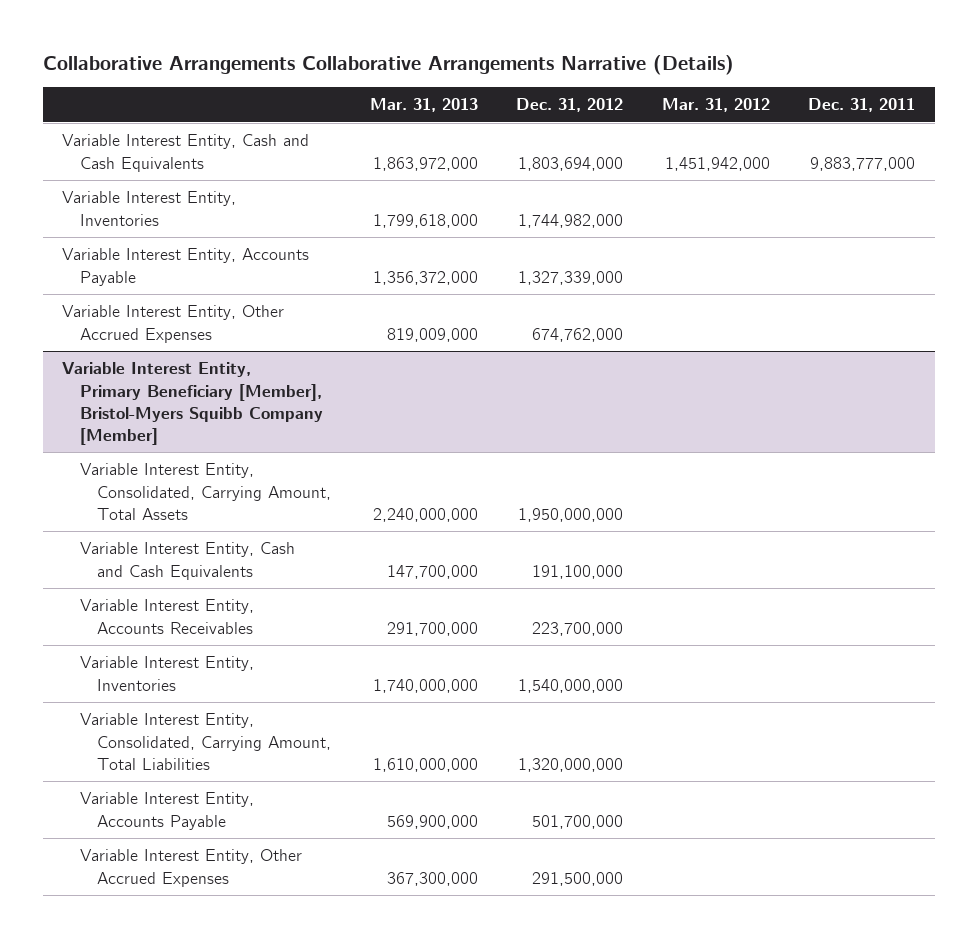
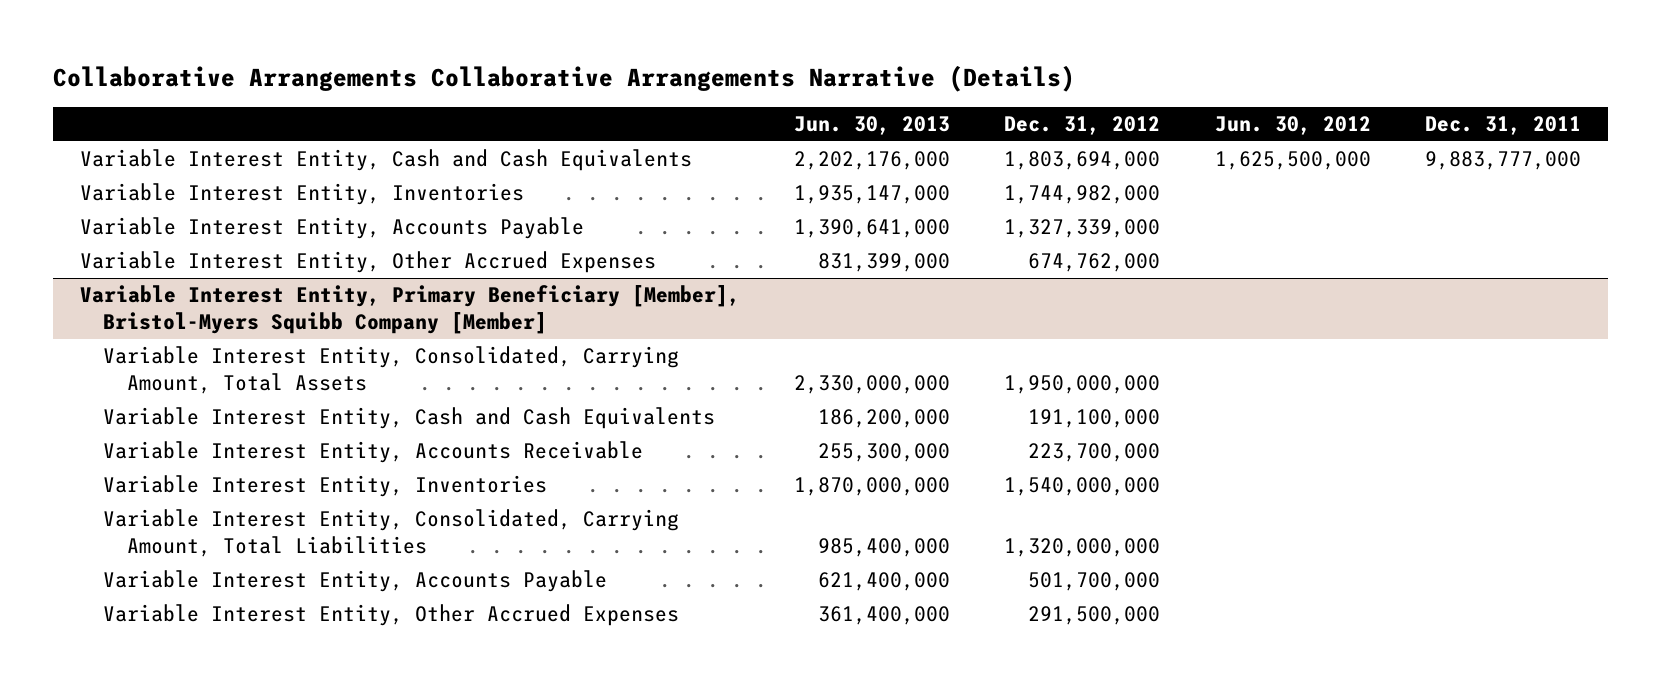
- | Mar. 31, 2013 | Dec. 31, 2012 | Mar. 31, 2012 | Dec. 31, 2011
+ | Jun. 30, 2013 | Dec. 31, 2012 | Jun. 30, 2012 | Dec. 31, 2011
@ Variable Interest Entity, Primary Beneficiary [Member], Bristol-Myers Squibb Company [Member]
- Variable Interest Entity, Accounts Receivables | 291,700,000 | 223,700,000 | |
+ Variable Interest Entity, Accounts Receivable | 255,300,000 | 223,700,000 | |

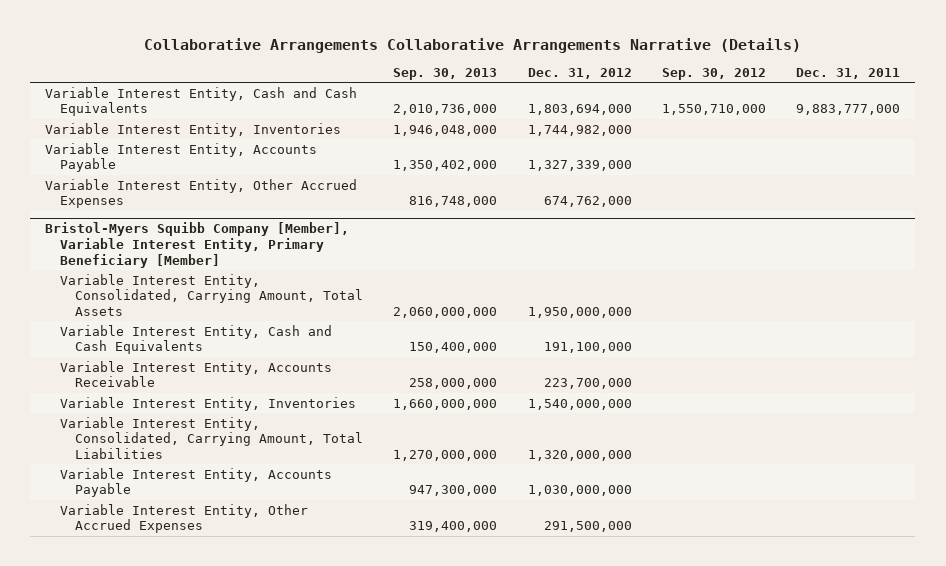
- | Jun. 30, 2013 | Dec. 31, 2012 | Jun. 30, 2012 | Dec. 31, 2011
+ | Sep. 30, 2013 | Dec. 31, 2012 | Sep. 30, 2012 | Dec. 31, 2011
- Variable Interest Entity, Primary Beneficiary [Member], Bristol-Myers Squibb Company [Member]
+ Bristol-Myers Squibb Company [Member], Variable Interest Entity, Primary Beneficiary [Member]
- Variable Interest Entity, Accounts Payable | 621,400,000 | 501,700,000 | |
+ Variable Interest Entity, Accounts Payable | 947,300,000 | 1,030,000,000 | |

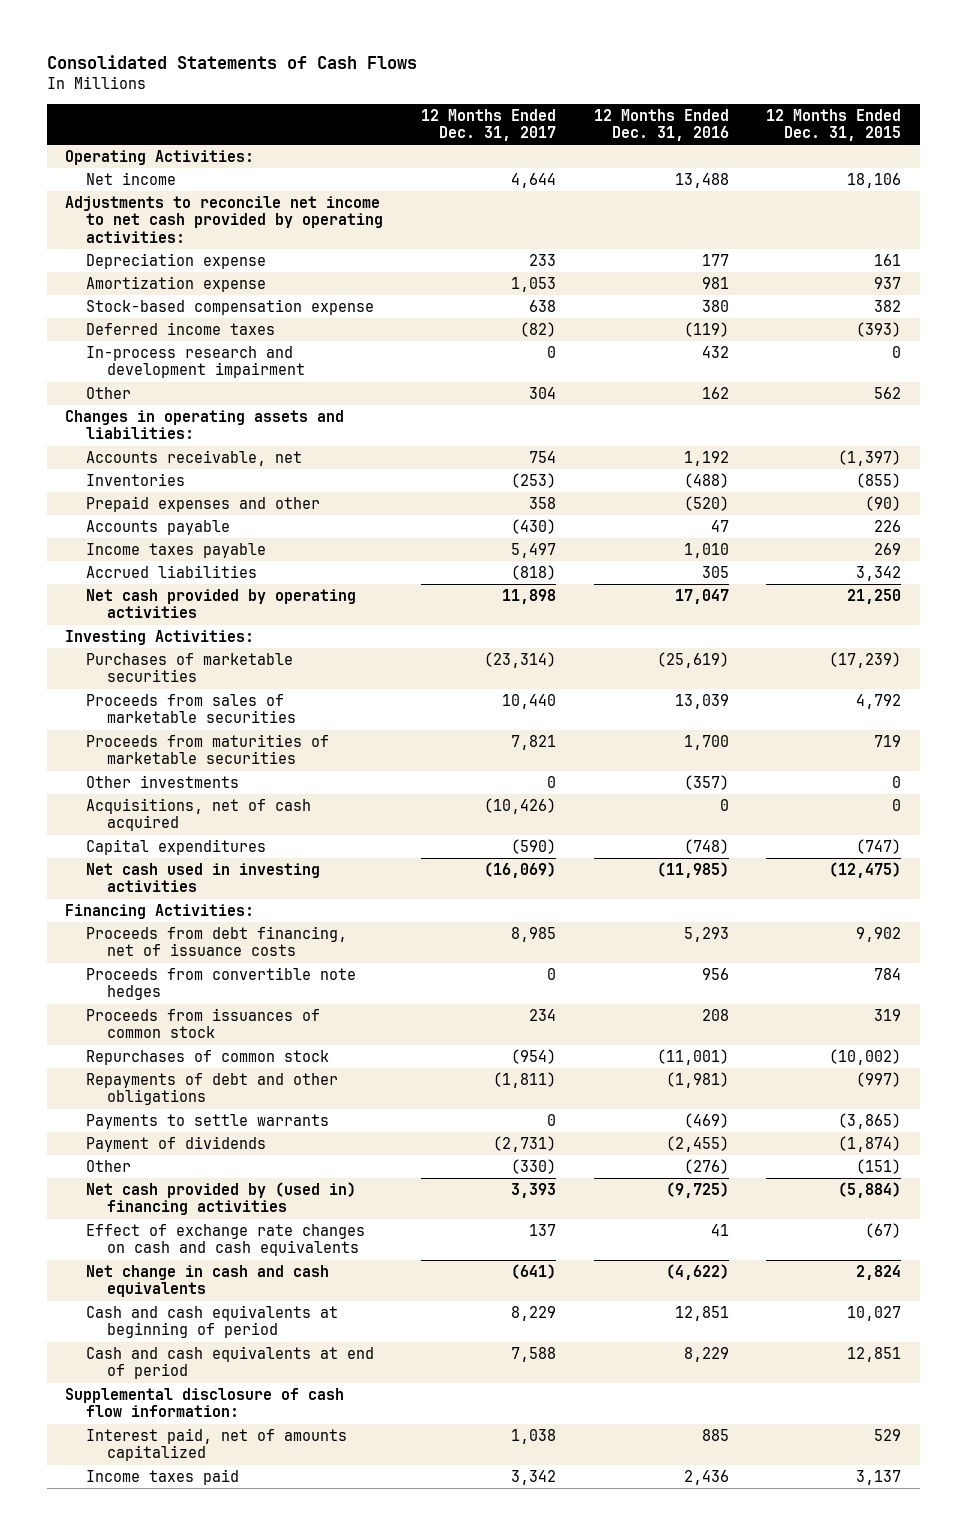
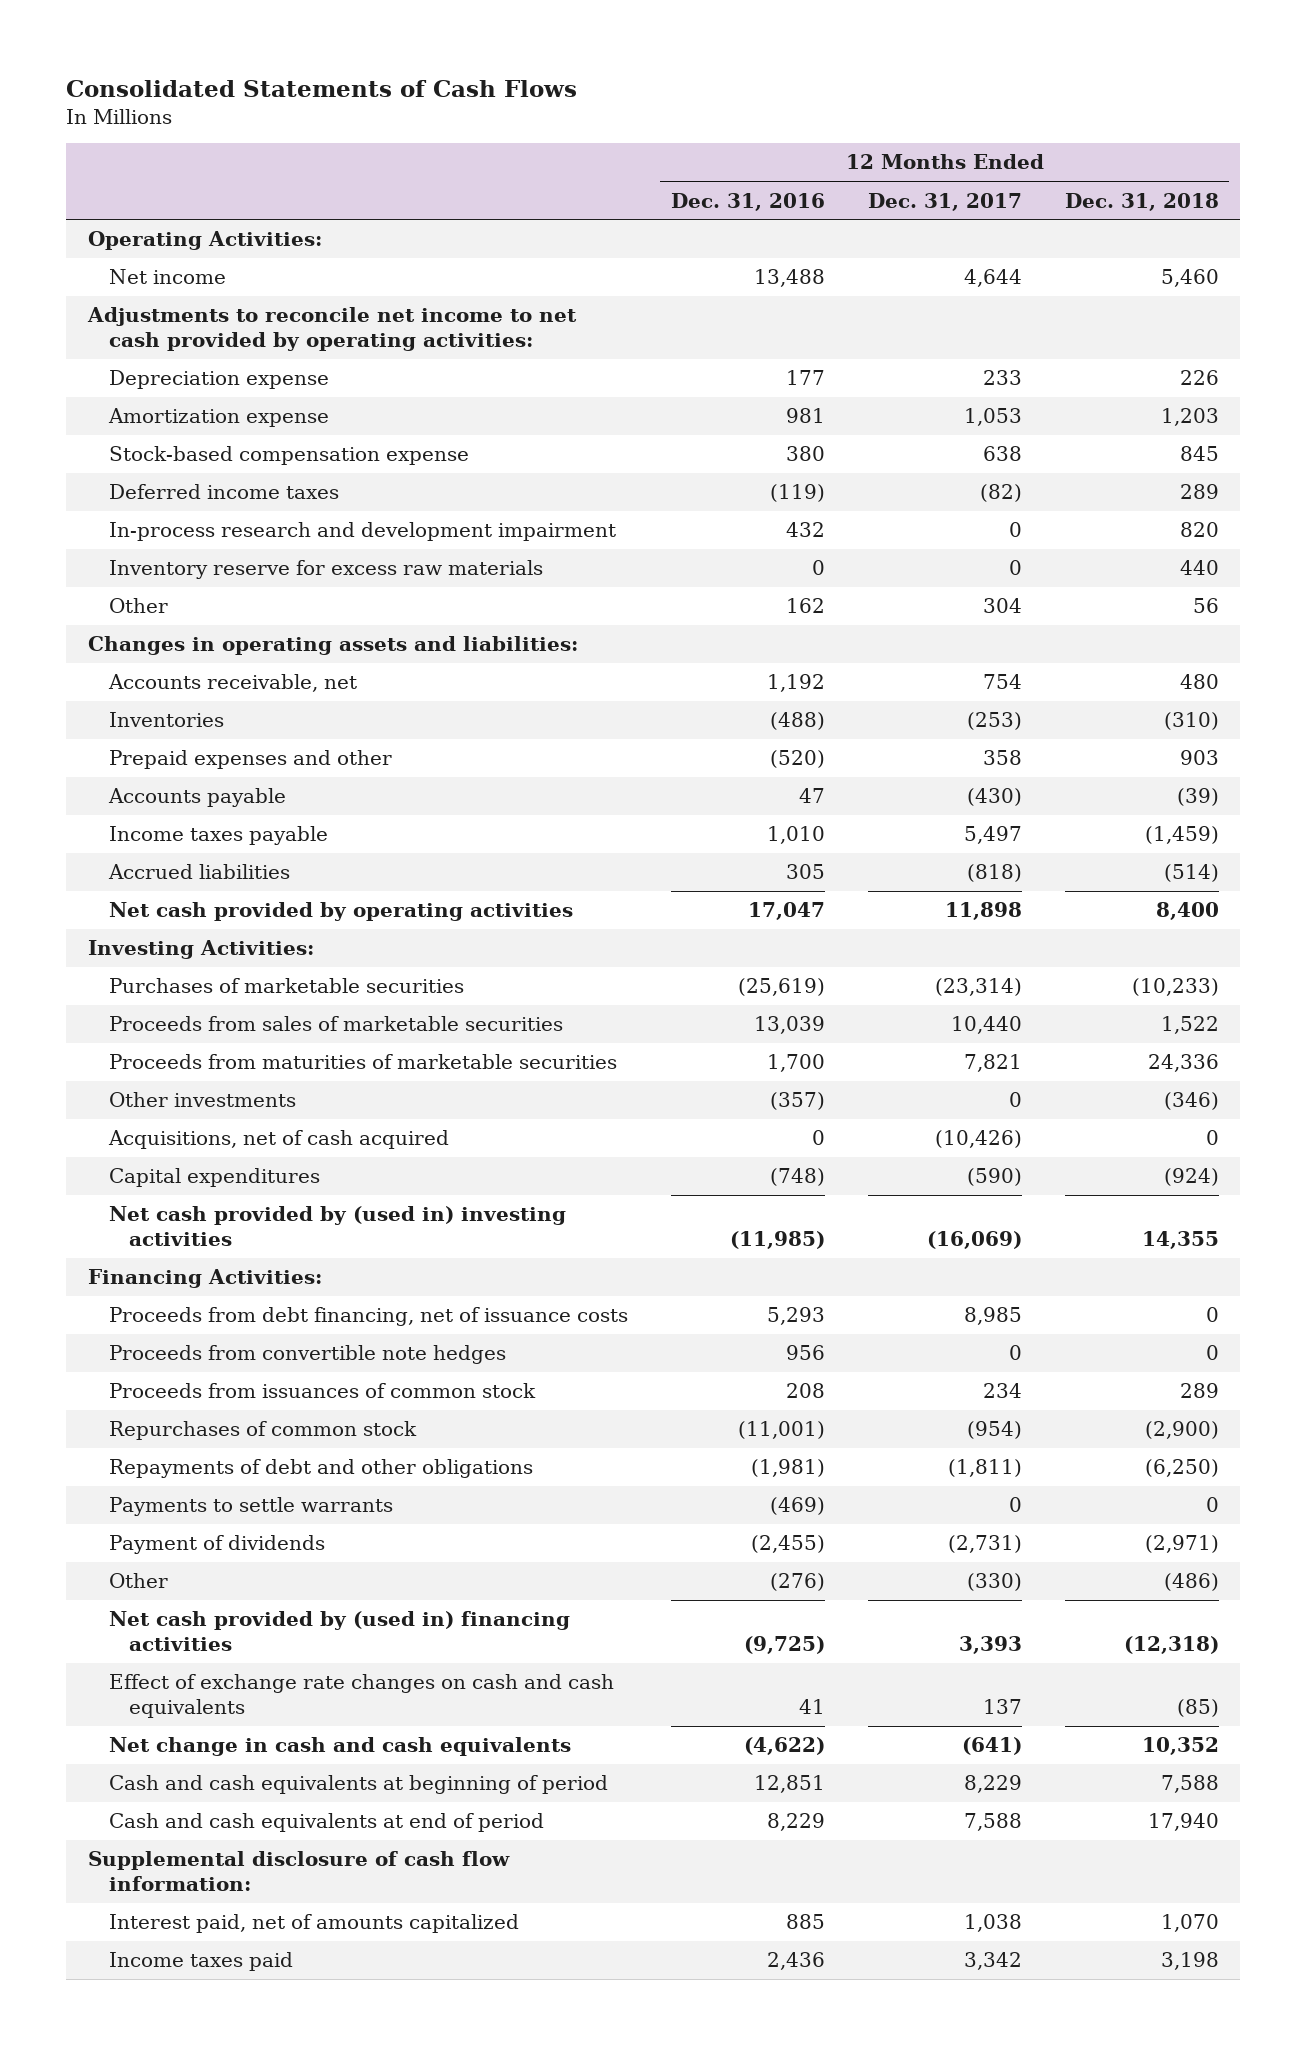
- | 12 Months Ended Dec. 31, 2017 | 12 Months Ended Dec. 31, 2016 | 12 Months Ended Dec. 31, 2015
+ | 12 Months Ended Dec. 31, 2016 | 12 Months Ended Dec. 31, 2017 | 12 Months Ended Dec. 31, 2018
+ Inventory reserve for excess raw materials | 0 | 0 | 440
- Net cash used in investing activities | (16,069) | (11,985) | (12,475)
+ Net cash provided by (used in) investing activities | (11,985) | (16,069) | 14,355

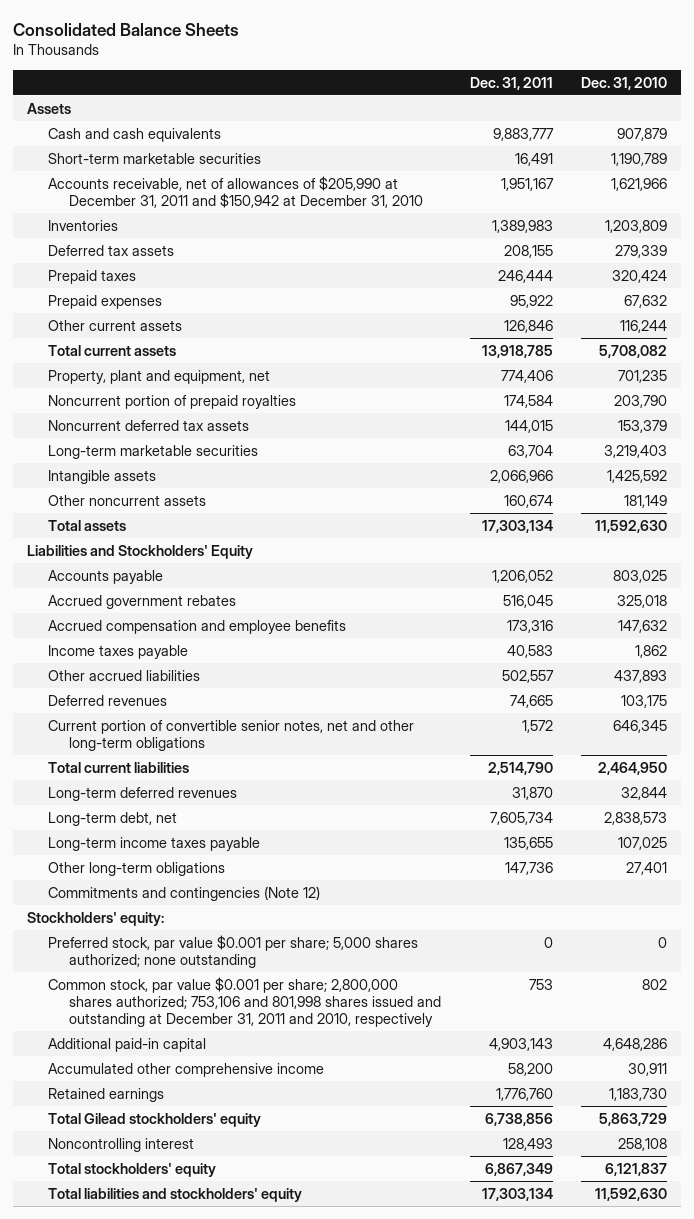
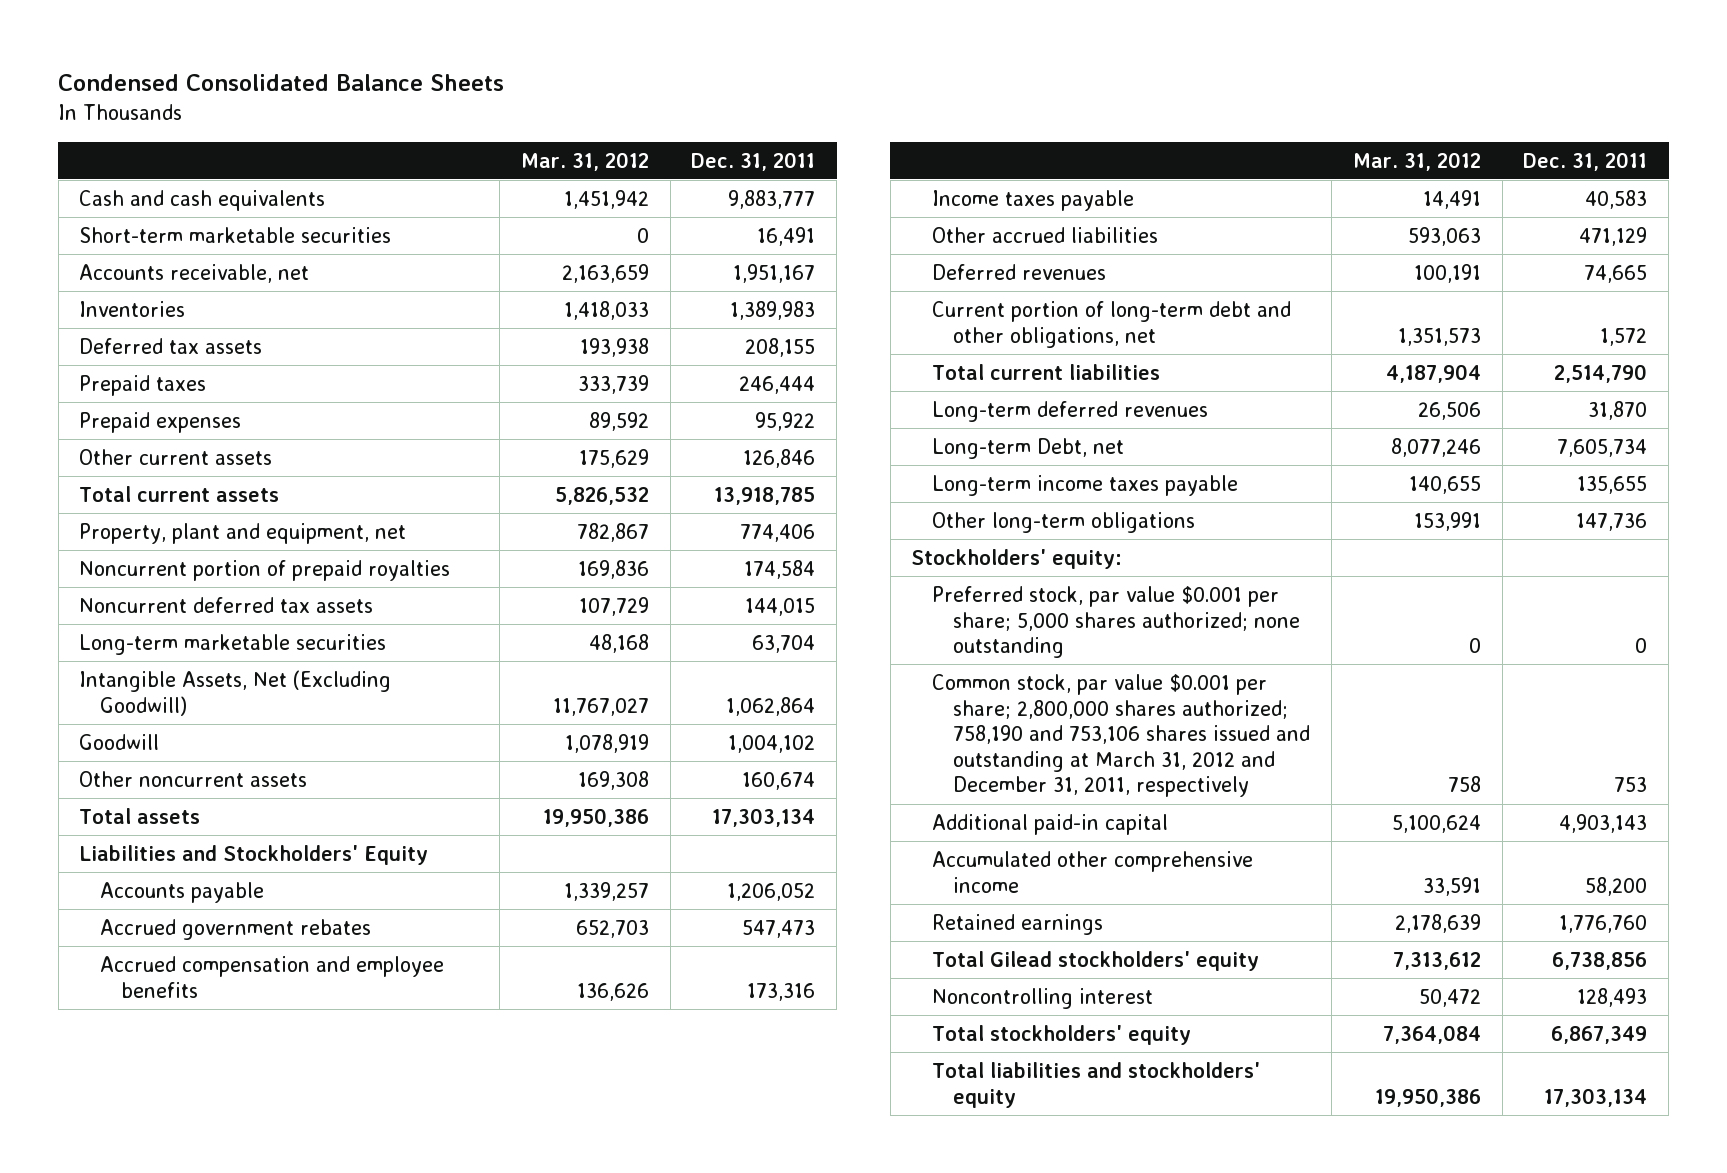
- Consolidated Balance Sheets
+ Condensed Consolidated Balance Sheets
- | Dec. 31, 2011 | Dec. 31, 2010
+ | Mar. 31, 2012 | Dec. 31, 2011
- Assets
- Accounts receivable, net of allowances of $205,990 at December 31, 2011 and $150,942 at December 31, 2010 | 1,951,167 | 1,621,966
+ Accounts receivable, net | 2,163,659 | 1,951,167
- Intangible assets | 2,066,966 | 1,425,592
+ Intangible Assets, Net (Excluding Goodwill) | 11,767,027 | 1,062,864
+ Goodwill | 1,078,919 | 1,004,102
- Accrued government rebates | 516,045 | 325,018
+ Accrued government rebates | 652,703 | 547,473
- Other accrued liabilities | 502,557 | 437,893
+ Other accrued liabilities | 593,063 | 471,129
- Current portion of convertible senior notes, net and other long-term obligations | 1,572 | 646,345
+ Current portion of long-term debt and other obligations, net | 1,351,573 | 1,572
- Long-term debt, net | 7,605,734 | 2,838,573
+ Long-term Debt, net | 8,077,246 | 7,605,734
- Commitments and contingencies (Note 12)
- Common stock, par value $0.001 per share; 2,800,000 shares authorized; 753,106 and 801,998 shares issued and outstanding at December 31, 2011 and 2010, respectively | 753 | 802
+ Common stock, par value $0.001 per share; 2,800,000 shares authorized; 758,190 and 753,106 shares issued and outstanding at March 31, 2012 and December 31, 2011, respectively | 758 | 753

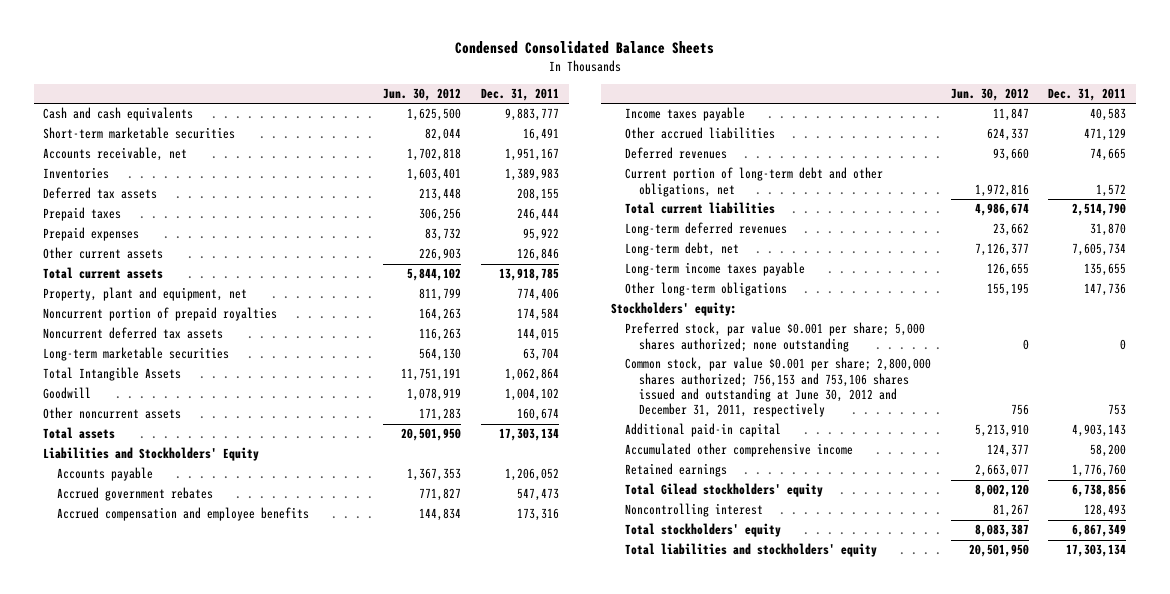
- | Mar. 31, 2012 | Dec. 31, 2011
+ | Jun. 30, 2012 | Dec. 31, 2011
- Intangible Assets, Net (Excluding Goodwill) | 11,767,027 | 1,062,864
+ Total Intangible Assets | 11,751,191 | 1,062,864
- Long-term Debt, net | 8,077,246 | 7,605,734
+ Long-term debt, net | 7,126,377 | 7,605,734
- Common stock, par value $0.001 per share; 2,800,000 shares authorized; 758,190 and 753,106 shares issued and outstanding at March 31, 2012 and December 31, 2011, respectively | 758 | 753
+ Common stock, par value $0.001 per share; 2,800,000 shares authorized; 756,153 and 753,106 shares issued and outstanding at June 30, 2012 and December 31, 2011, respectively | 756 | 753

